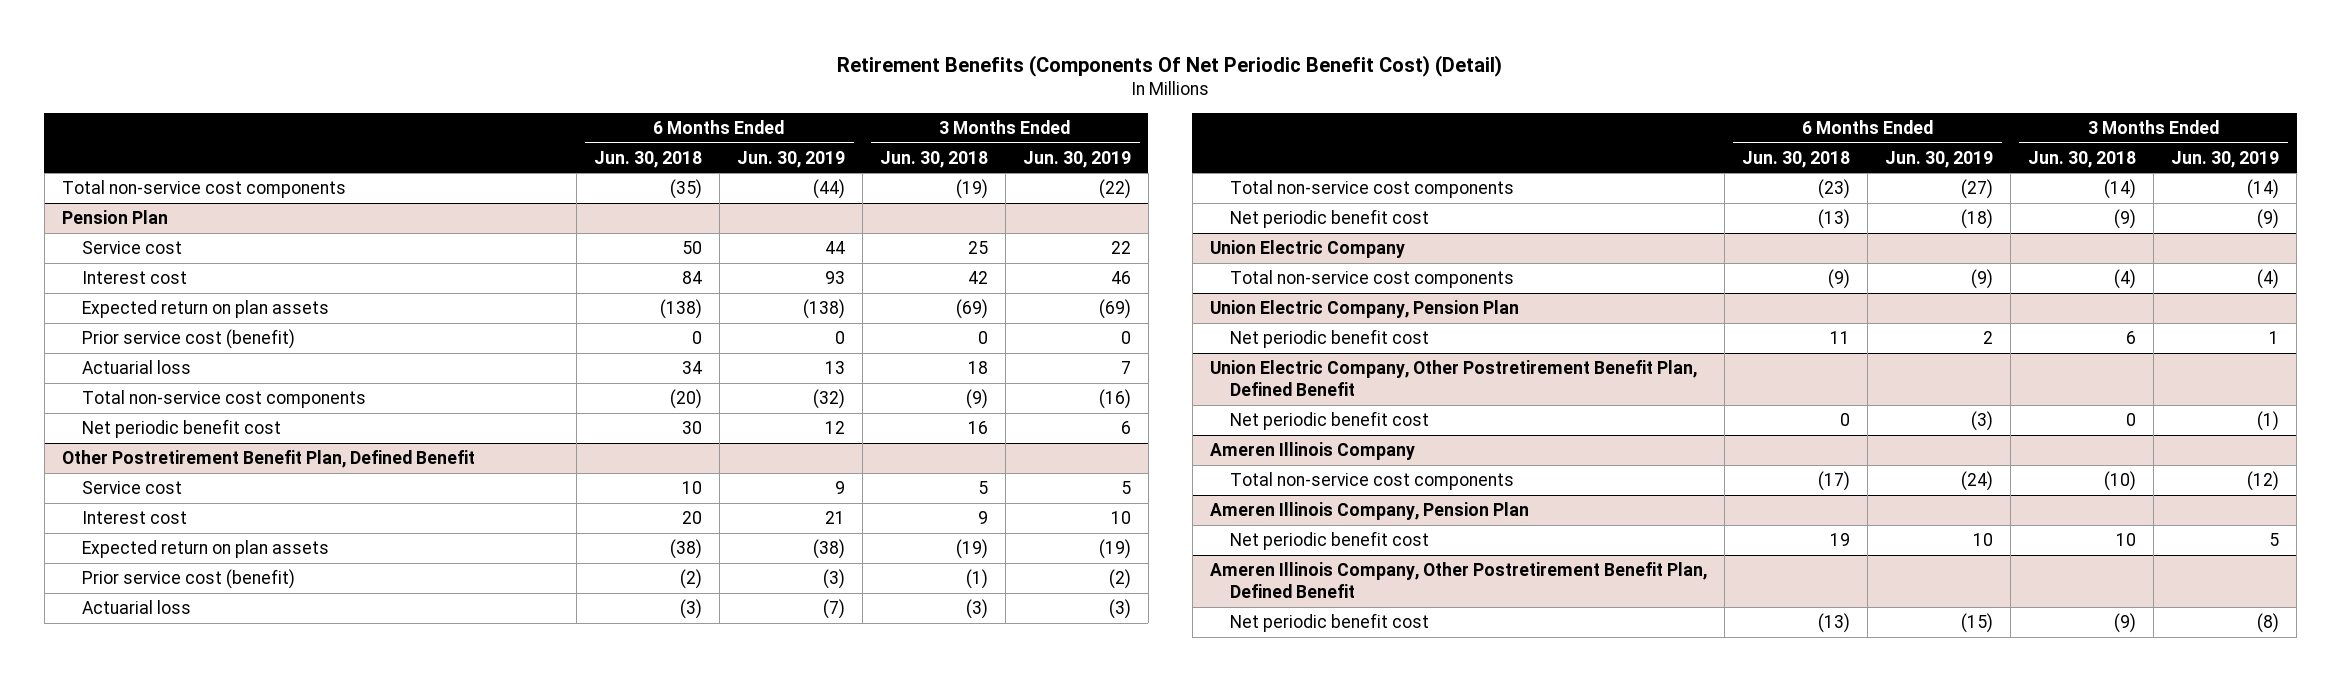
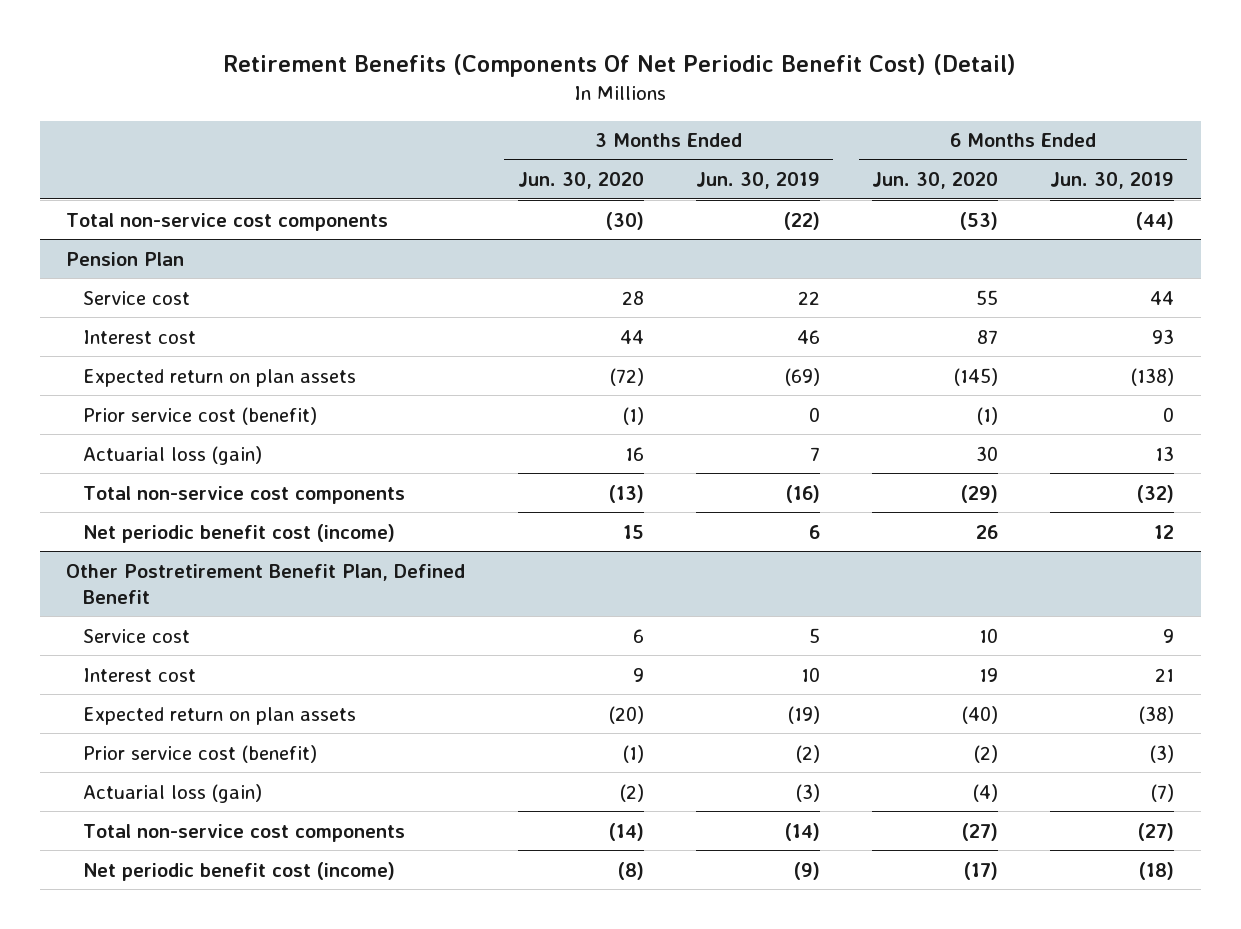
- | 6 Months Ended Jun. 30, 2018 | 6 Months Ended Jun. 30, 2019 | 3 Months Ended Jun. 30, 2018 | 3 Months Ended Jun. 30, 2019
+ | 3 Months Ended Jun. 30, 2020 | 3 Months Ended Jun. 30, 2019 | 6 Months Ended Jun. 30, 2020 | 6 Months Ended Jun. 30, 2019
@ Pension Plan
- Actuarial loss | 34 | 13 | 18 | 7
+ Actuarial loss (gain) | 16 | 7 | 30 | 13
- Net periodic benefit cost | 30 | 12 | 16 | 6
+ Net periodic benefit cost (income) | 15 | 6 | 26 | 12
@ Other Postretirement Benefit Plan, Defined Benefit
- Actuarial loss | (3) | (7) | (3) | (3)
+ Actuarial loss (gain) | (2) | (3) | (4) | (7)
- Net periodic benefit cost | (13) | (18) | (9) | (9)
- Union Electric Company
- Total non-service cost components | (9) | (9) | (4) | (4)
- Union Electric Company, Pension Plan
- Net periodic benefit cost | 11 | 2 | 6 | 1
- Union Electric Company, Other Postretirement Benefit Plan, Defined Benefit
- Net periodic benefit cost | 0 | (3) | 0 | (1)
- Ameren Illinois Company
- Total non-service cost components | (17) | (24) | (10) | (12)
- Ameren Illinois Company, Pension Plan
- Net periodic benefit cost | 19 | 10 | 10 | 5
- Ameren Illinois Company, Other Postretirement Benefit Plan, Defined Benefit
- Net periodic benefit cost | (13) | (15) | (9) | (8)
@ Other Postretirement Benefit Plan, Defined Benefit
+ Net periodic benefit cost (income) | (8) | (9) | (17) | (18)

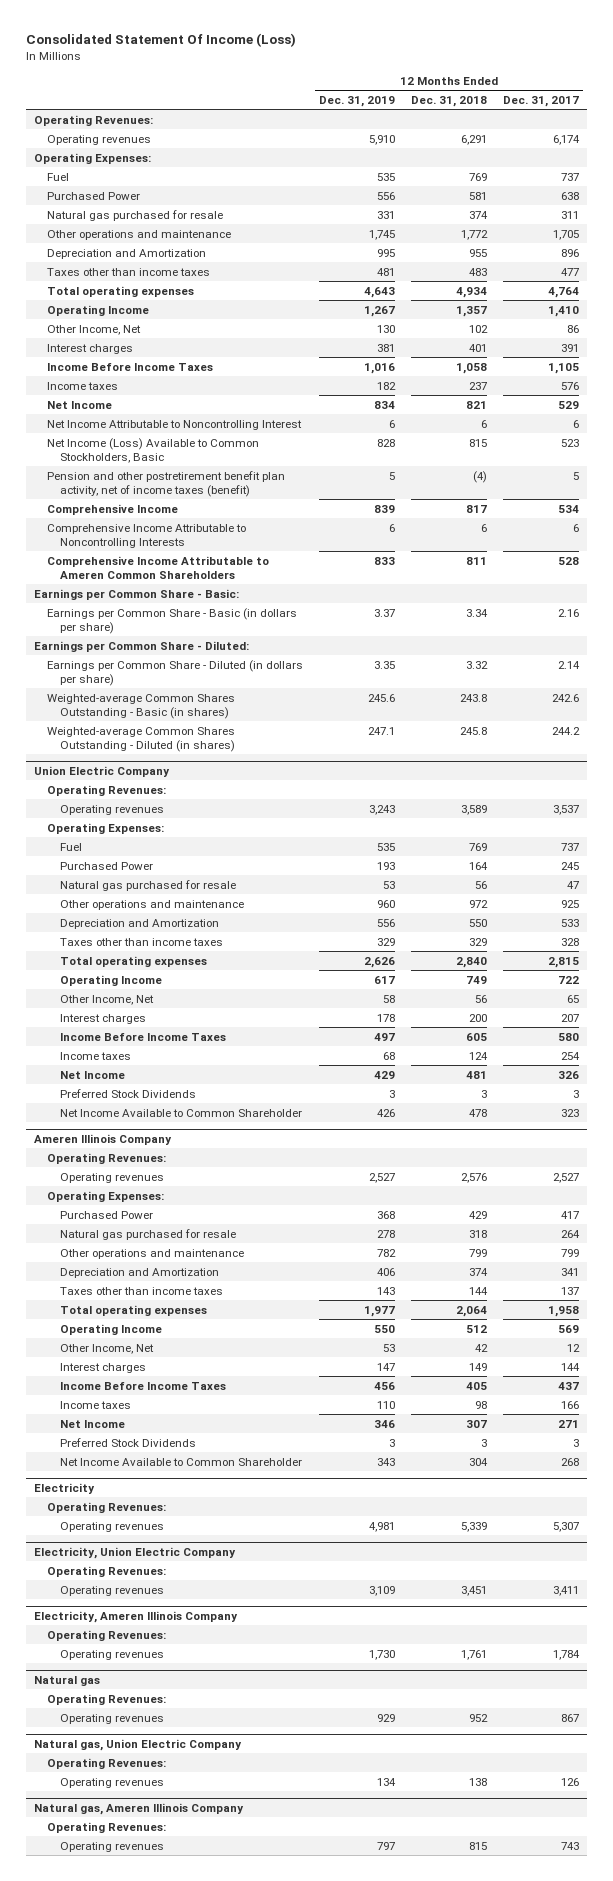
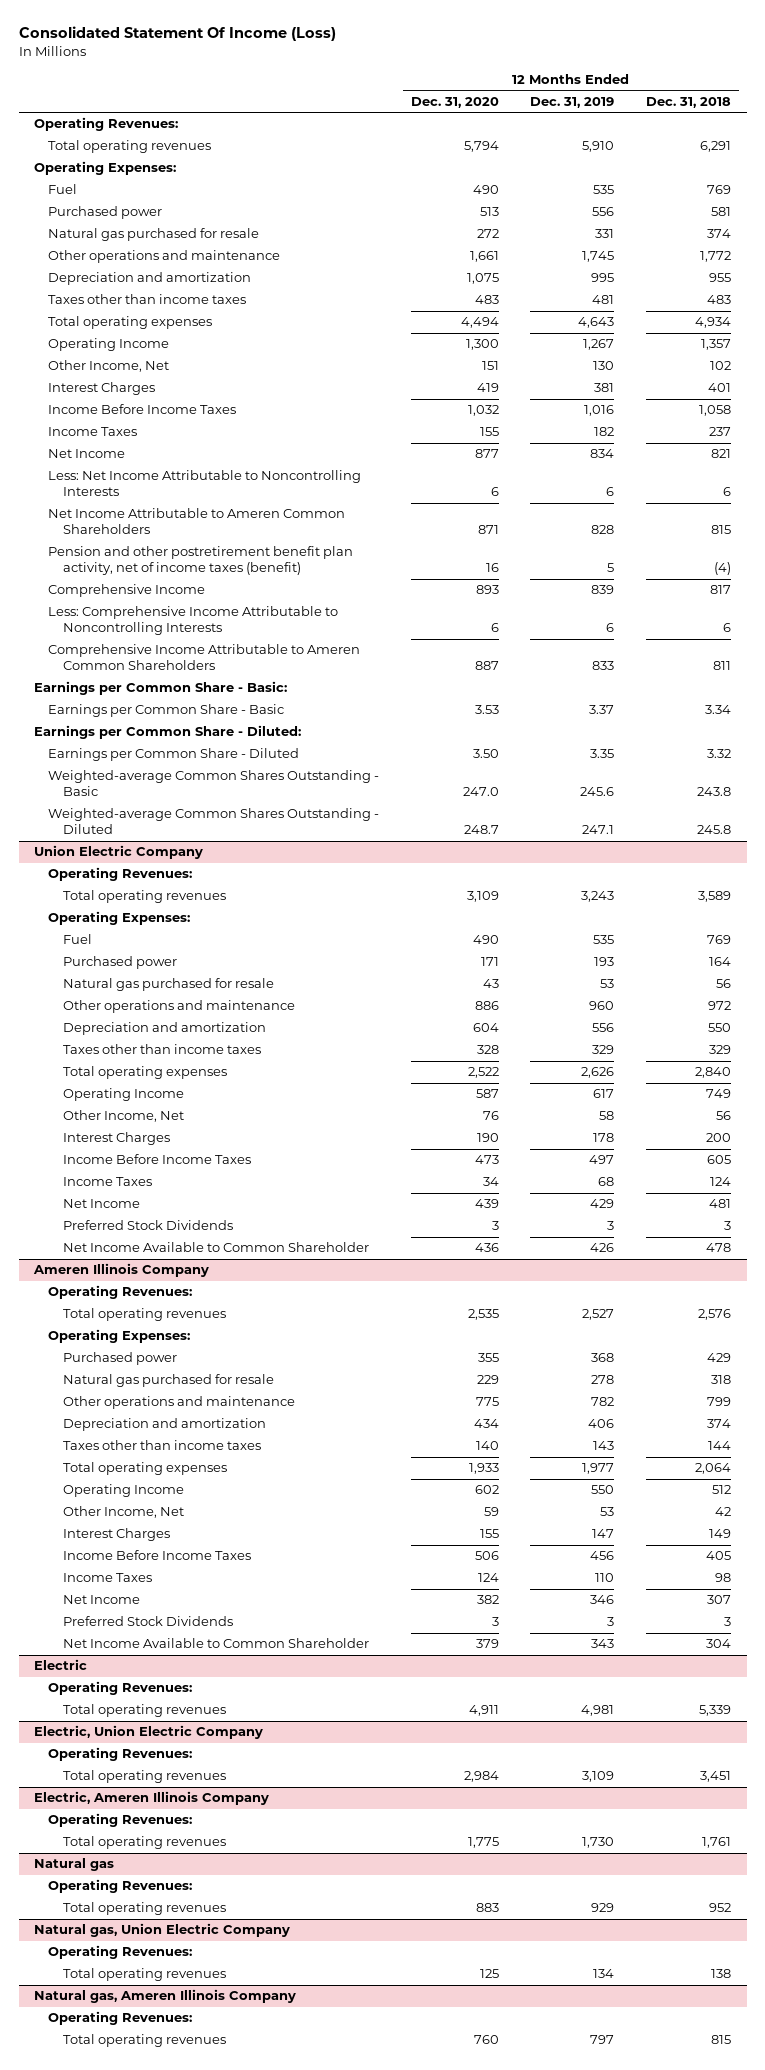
- | 12 Months Ended Dec. 31, 2019 | 12 Months Ended Dec. 31, 2018 | 12 Months Ended Dec. 31, 2017
+ | 12 Months Ended Dec. 31, 2020 | 12 Months Ended Dec. 31, 2019 | 12 Months Ended Dec. 31, 2018
- Operating revenues | 5,910 | 6,291 | 6,174
+ Total operating revenues | 5,794 | 5,910 | 6,291
- Purchased Power | 556 | 581 | 638
+ Purchased power | 513 | 556 | 581
- Depreciation and Amortization | 995 | 955 | 896
+ Depreciation and amortization | 1,075 | 995 | 955
- Interest charges | 381 | 401 | 391
+ Interest Charges | 419 | 381 | 401
- Income taxes | 182 | 237 | 576
+ Income Taxes | 155 | 182 | 237
- Net Income Attributable to Noncontrolling Interest | 6 | 6 | 6
- Net Income (Loss) Available to Common Stockholders, Basic | 828 | 815 | 523
+ Less: Net Income Attributable to Noncontrolling Interests | 6 | 6 | 6
+ Net Income Attributable to Ameren Common Shareholders | 871 | 828 | 815
- Comprehensive Income Attributable to Noncontrolling Interests | 6 | 6 | 6
+ Less: Comprehensive Income Attributable to Noncontrolling Interests | 6 | 6 | 6
- Earnings per Common Share - Basic (in dollars per share) | 3.37 | 3.34 | 2.16
+ Earnings per Common Share - Basic | 3.53 | 3.37 | 3.34
- Earnings per Common Share - Diluted (in dollars per share) | 3.35 | 3.32 | 2.14
- Weighted-average Common Shares Outstanding - Basic (in shares) | 245.6 | 243.8 | 242.6
- Weighted-average Common Shares Outstanding - Diluted (in shares) | 247.1 | 245.8 | 244.2
+ Earnings per Common Share - Diluted | 3.50 | 3.35 | 3.32
+ Weighted-average Common Shares Outstanding - Basic | 247.0 | 245.6 | 243.8
+ Weighted-average Common Shares Outstanding - Diluted | 248.7 | 247.1 | 245.8
@ Union Electric Company
- Operating revenues | 3,243 | 3,589 | 3,537
+ Total operating revenues | 3,109 | 3,243 | 3,589
- Purchased Power | 193 | 164 | 245
+ Purchased power | 171 | 193 | 164
- Depreciation and Amortization | 556 | 550 | 533
+ Depreciation and amortization | 604 | 556 | 550
- Interest charges | 178 | 200 | 207
+ Interest Charges | 190 | 178 | 200
- Income taxes | 68 | 124 | 254
+ Income Taxes | 34 | 68 | 124
@ Ameren Illinois Company
- Operating revenues | 2,527 | 2,576 | 2,527
+ Total operating revenues | 2,535 | 2,527 | 2,576
- Purchased Power | 368 | 429 | 417
+ Purchased power | 355 | 368 | 429
- Depreciation and Amortization | 406 | 374 | 341
+ Depreciation and amortization | 434 | 406 | 374
- Interest charges | 147 | 149 | 144
+ Interest Charges | 155 | 147 | 149
- Income taxes | 110 | 98 | 166
+ Income Taxes | 124 | 110 | 98
- Electricity
+ Electric
- Operating revenues | 4,981 | 5,339 | 5,307
- Electricity, Union Electric Company
+ Total operating revenues | 4,911 | 4,981 | 5,339
+ Electric, Union Electric Company
- Operating revenues | 3,109 | 3,451 | 3,411
- Electricity, Ameren Illinois Company
+ Total operating revenues | 2,984 | 3,109 | 3,451
+ Electric, Ameren Illinois Company
- Operating revenues | 1,730 | 1,761 | 1,784
+ Total operating revenues | 1,775 | 1,730 | 1,761
@ Natural gas
- Operating revenues | 929 | 952 | 867
+ Total operating revenues | 883 | 929 | 952
@ Natural gas, Union Electric Company
- Operating revenues | 134 | 138 | 126
+ Total operating revenues | 125 | 134 | 138
@ Natural gas, Ameren Illinois Company
- Operating revenues | 797 | 815 | 743
+ Total operating revenues | 760 | 797 | 815

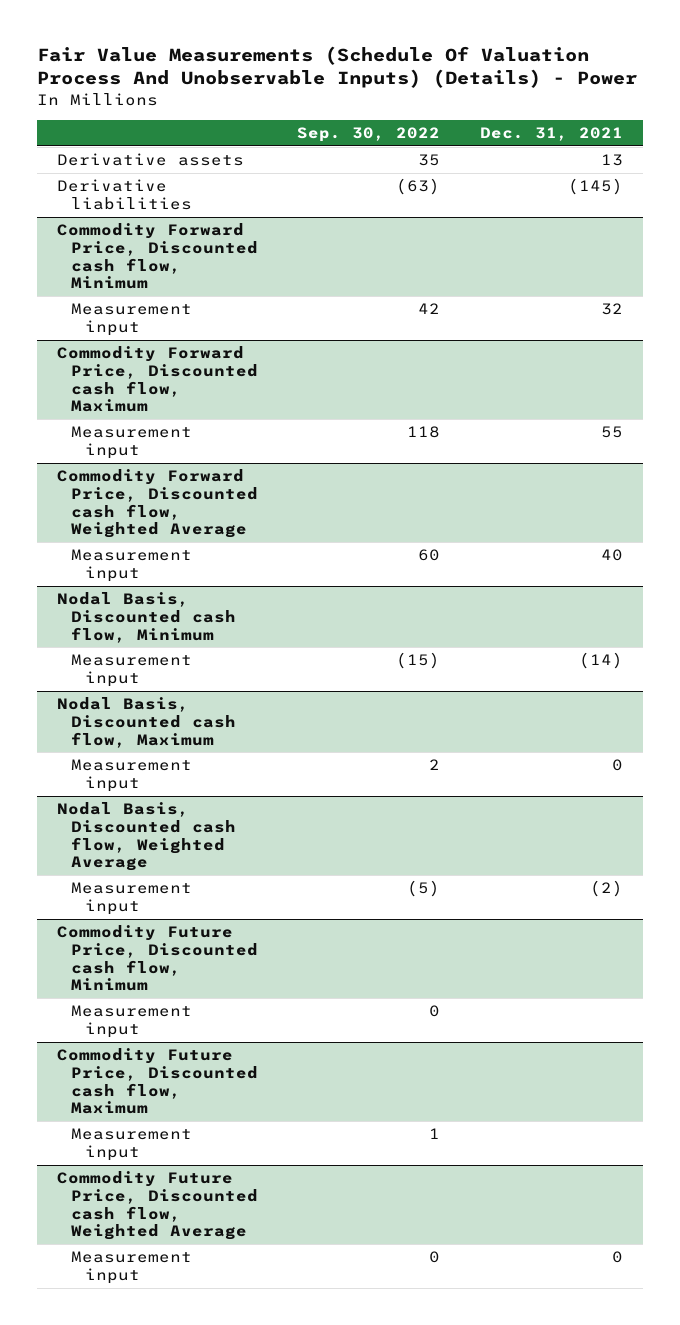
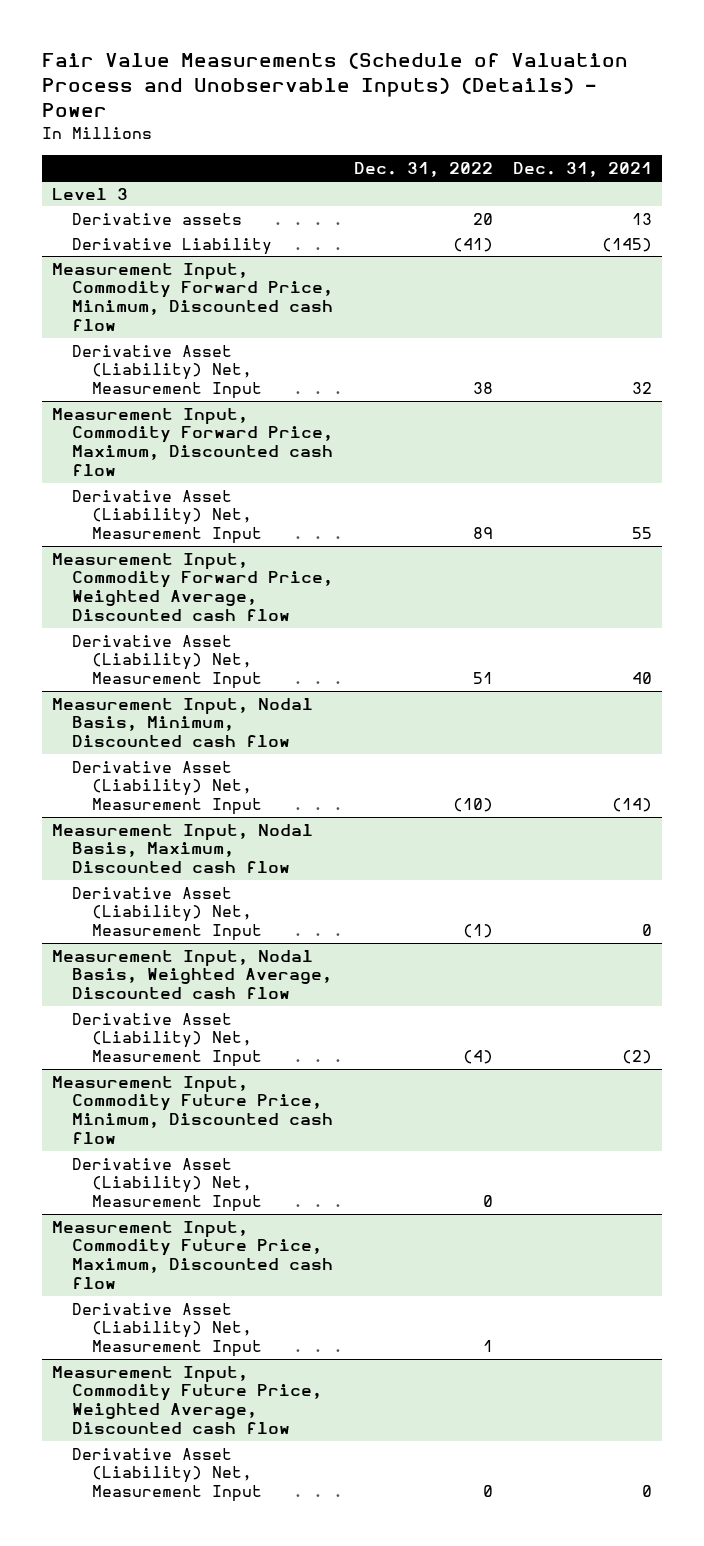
- Fair Value Measurements (Schedule Of Valuation Process And Unobservable Inputs) (Details) - Power
+ Fair Value Measurements (Schedule of Valuation Process and Unobservable Inputs) (Details) - Power
- | Sep. 30, 2022 | Dec. 31, 2021
+ | Dec. 31, 2022 | Dec. 31, 2021
+ Level 3
- Derivative liabilities | (63) | (145)
- Commodity Forward Price, Discounted cash flow, Minimum
- Measurement input | 42 | 32
- Commodity Forward Price, Discounted cash flow, Maximum
- Measurement input | 118 | 55
- Commodity Forward Price, Discounted cash flow, Weighted Average
- Measurement input | 60 | 40
- Nodal Basis, Discounted cash flow, Minimum
- Measurement input | (15) | (14)
- Nodal Basis, Discounted cash flow, Maximum
- Measurement input | 2 | 0
- Nodal Basis, Discounted cash flow, Weighted Average
- Measurement input | (5) | (2)
- Commodity Future Price, Discounted cash flow, Minimum
- Measurement input | 0 |
- Commodity Future Price, Discounted cash flow, Maximum
- Measurement input | 1 |
- Commodity Future Price, Discounted cash flow, Weighted Average
- Measurement input | 0 | 0
+ Derivative Liability | (41) | (145)
+ Measurement Input, Commodity Forward Price, Minimum, Discounted cash flow
+ Derivative Asset (Liability) Net, Measurement Input | 38 | 32
+ Measurement Input, Commodity Forward Price, Maximum, Discounted cash flow
+ Derivative Asset (Liability) Net, Measurement Input | 89 | 55
+ Measurement Input, Commodity Forward Price, Weighted Average, Discounted cash flow
+ Derivative Asset (Liability) Net, Measurement Input | 51 | 40
+ Measurement Input, Nodal Basis, Minimum, Discounted cash flow
+ Derivative Asset (Liability) Net, Measurement Input | (10) | (14)
+ Measurement Input, Nodal Basis, Maximum, Discounted cash flow
+ Derivative Asset (Liability) Net, Measurement Input | (1) | 0
+ Measurement Input, Nodal Basis, Weighted Average, Discounted cash flow
+ Derivative Asset (Liability) Net, Measurement Input | (4) | (2)
+ Measurement Input, Commodity Future Price, Minimum, Discounted cash flow
+ Derivative Asset (Liability) Net, Measurement Input | 0 |
+ Measurement Input, Commodity Future Price, Maximum, Discounted cash flow
+ Derivative Asset (Liability) Net, Measurement Input | 1 |
+ Measurement Input, Commodity Future Price, Weighted Average, Discounted cash flow
+ Derivative Asset (Liability) Net, Measurement Input | 0 | 0

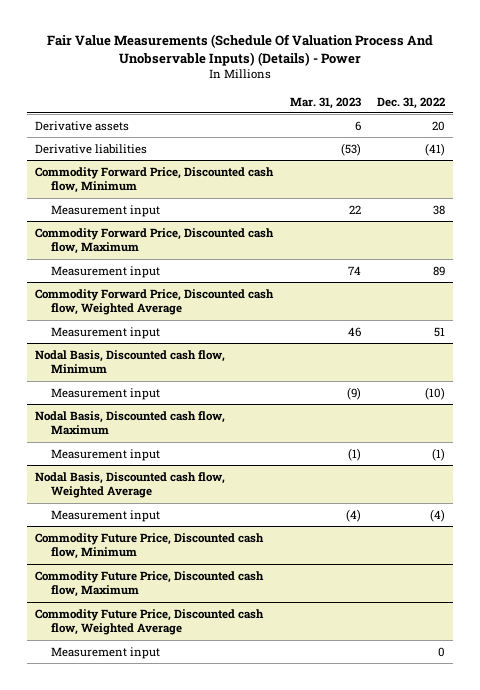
- Fair Value Measurements (Schedule of Valuation Process and Unobservable Inputs) (Details) - Power
+ Fair Value Measurements (Schedule Of Valuation Process And Unobservable Inputs) (Details) - Power
- | Dec. 31, 2022 | Dec. 31, 2021
+ | Mar. 31, 2023 | Dec. 31, 2022
- Level 3
- Derivative Liability | (41) | (145)
- Measurement Input, Commodity Forward Price, Minimum, Discounted cash flow
- Derivative Asset (Liability) Net, Measurement Input | 38 | 32
- Measurement Input, Commodity Forward Price, Maximum, Discounted cash flow
- Derivative Asset (Liability) Net, Measurement Input | 89 | 55
- Measurement Input, Commodity Forward Price, Weighted Average, Discounted cash flow
- Derivative Asset (Liability) Net, Measurement Input | 51 | 40
- Measurement Input, Nodal Basis, Minimum, Discounted cash flow
- Derivative Asset (Liability) Net, Measurement Input | (10) | (14)
- Measurement Input, Nodal Basis, Maximum, Discounted cash flow
- Derivative Asset (Liability) Net, Measurement Input | (1) | 0
- Measurement Input, Nodal Basis, Weighted Average, Discounted cash flow
- Derivative Asset (Liability) Net, Measurement Input | (4) | (2)
- Measurement Input, Commodity Future Price, Minimum, Discounted cash flow
- Derivative Asset (Liability) Net, Measurement Input | 0 |
- Measurement Input, Commodity Future Price, Maximum, Discounted cash flow
- Derivative Asset (Liability) Net, Measurement Input | 1 |
- Measurement Input, Commodity Future Price, Weighted Average, Discounted cash flow
- Derivative Asset (Liability) Net, Measurement Input | 0 | 0
+ Derivative liabilities | (53) | (41)
+ Commodity Forward Price, Discounted cash flow, Minimum
+ Measurement input | 22 | 38
+ Commodity Forward Price, Discounted cash flow, Maximum
+ Measurement input | 74 | 89
+ Commodity Forward Price, Discounted cash flow, Weighted Average
+ Measurement input | 46 | 51
+ Nodal Basis, Discounted cash flow, Minimum
+ Measurement input | (9) | (10)
+ Nodal Basis, Discounted cash flow, Maximum
+ Measurement input | (1) | (1)
+ Nodal Basis, Discounted cash flow, Weighted Average
+ Measurement input | (4) | (4)
+ Commodity Future Price, Discounted cash flow, Minimum
+ Commodity Future Price, Discounted cash flow, Maximum
+ Commodity Future Price, Discounted cash flow, Weighted Average
+ Measurement input | | 0

